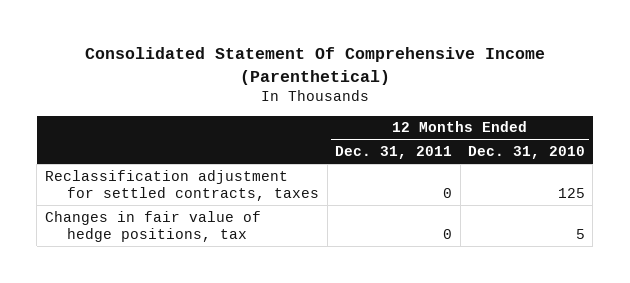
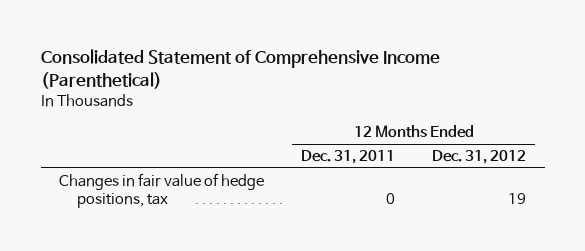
- Consolidated Statement Of Comprehensive Income (Parenthetical)
+ Consolidated Statement of Comprehensive Income (Parenthetical)
- | 12 Months Ended Dec. 31, 2011 | 12 Months Ended Dec. 31, 2010
+ | 12 Months Ended Dec. 31, 2011 | 12 Months Ended Dec. 31, 2012
- Reclassification adjustment for settled contracts, taxes | 0 | 125

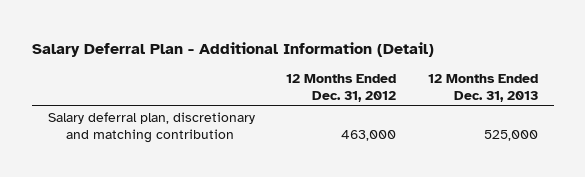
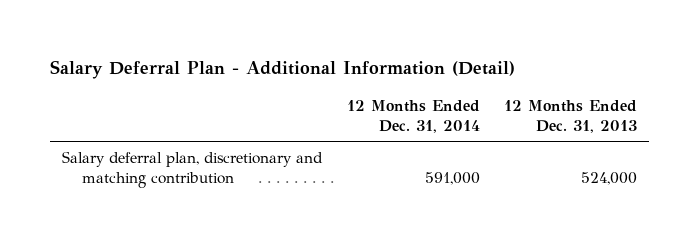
- | 12 Months Ended Dec. 31, 2012 | 12 Months Ended Dec. 31, 2013
+ | 12 Months Ended Dec. 31, 2014 | 12 Months Ended Dec. 31, 2013
- Salary deferral plan, discretionary and matching contribution | 463,000 | 525,000
+ Salary deferral plan, discretionary and matching contribution | 591,000 | 524,000

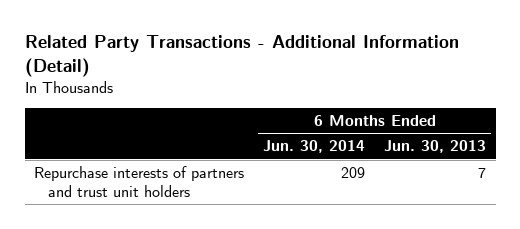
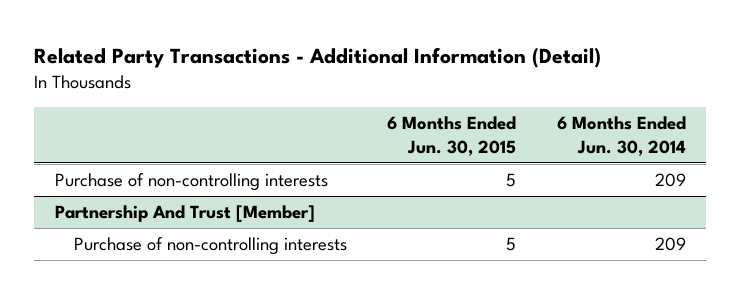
- | 6 Months Ended Jun. 30, 2014 | 6 Months Ended Jun. 30, 2013
+ | 6 Months Ended Jun. 30, 2015 | 6 Months Ended Jun. 30, 2014
- Repurchase interests of partners and trust unit holders | 209 | 7
+ Purchase of non-controlling interests | 5 | 209
+ Partnership And Trust [Member]
+ Purchase of non-controlling interests | 5 | 209

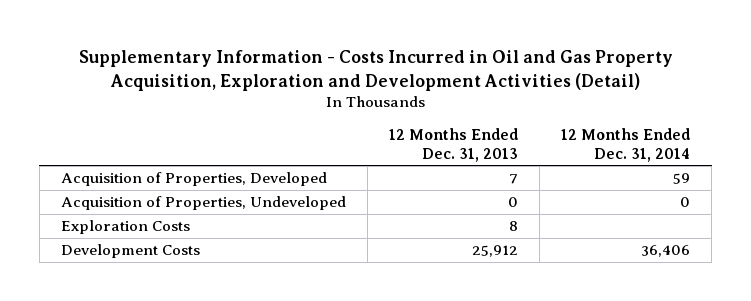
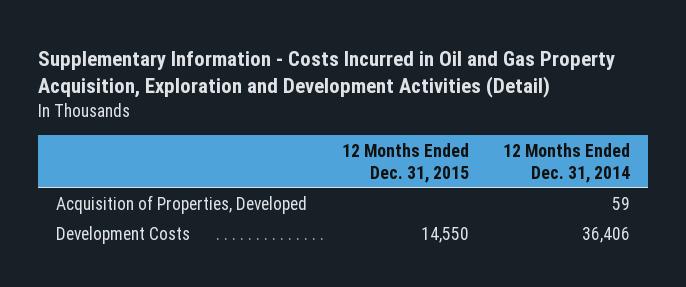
- | 12 Months Ended Dec. 31, 2013 | 12 Months Ended Dec. 31, 2014
+ | 12 Months Ended Dec. 31, 2015 | 12 Months Ended Dec. 31, 2014
- Acquisition of Properties, Undeveloped | 0 | 0
- Exploration Costs | 8 |

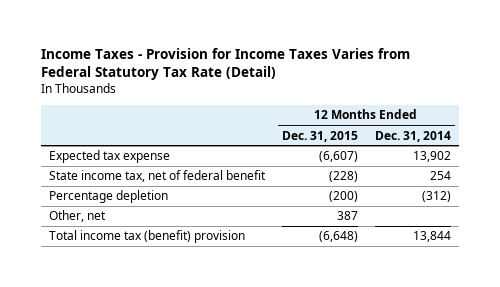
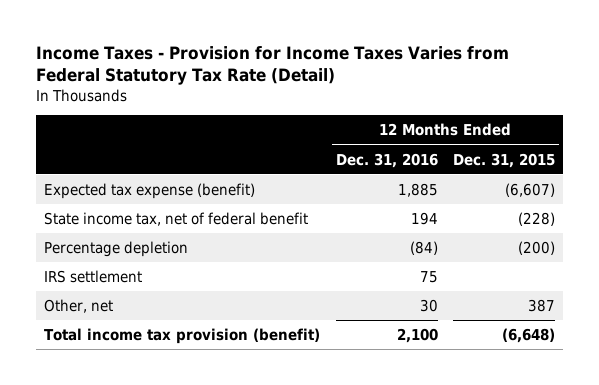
- | 12 Months Ended Dec. 31, 2015 | 12 Months Ended Dec. 31, 2014
+ | 12 Months Ended Dec. 31, 2016 | 12 Months Ended Dec. 31, 2015
- Expected tax expense | (6,607) | 13,902
+ Expected tax expense (benefit) | 1,885 | (6,607)
+ IRS settlement | 75 |
- Total income tax (benefit) provision | (6,648) | 13,844
+ Total income tax provision (benefit) | 2,100 | (6,648)

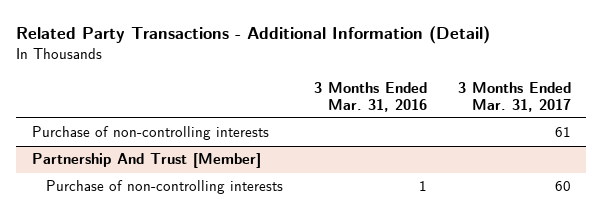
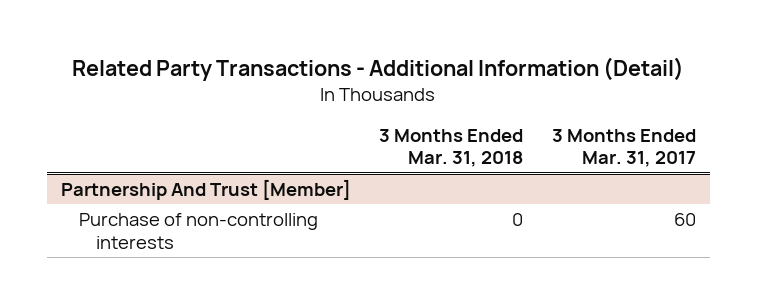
- | 3 Months Ended Mar. 31, 2016 | 3 Months Ended Mar. 31, 2017
+ | 3 Months Ended Mar. 31, 2018 | 3 Months Ended Mar. 31, 2017
- Purchase of non-controlling interests | | 61

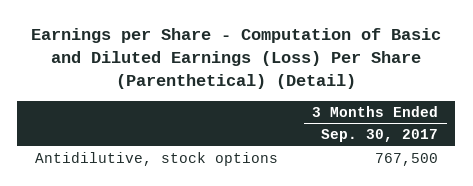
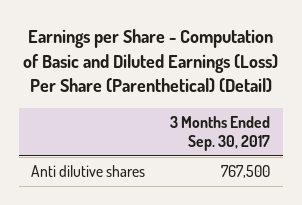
- Antidilutive, stock options | 767,500
+ Anti dilutive shares | 767,500

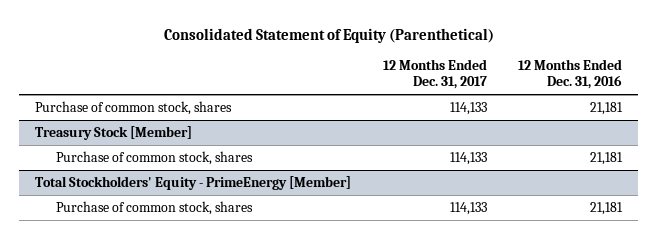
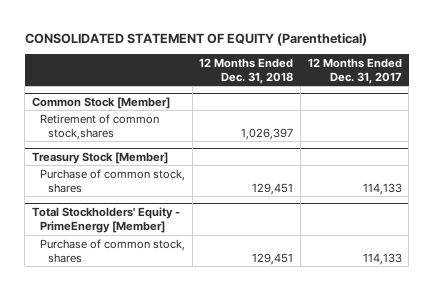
- Consolidated Statement of Equity (Parenthetical)
+ CONSOLIDATED STATEMENT OF EQUITY (Parenthetical)
- | 12 Months Ended Dec. 31, 2017 | 12 Months Ended Dec. 31, 2016
+ | 12 Months Ended Dec. 31, 2018 | 12 Months Ended Dec. 31, 2017
- Purchase of common stock, shares | 114,133 | 21,181
+ Common Stock [Member]
+ Retirement of common stock,shares | 1,026,397 |

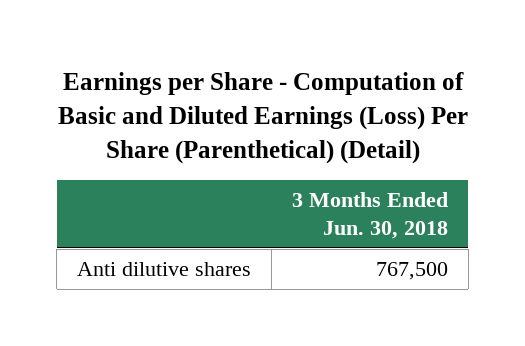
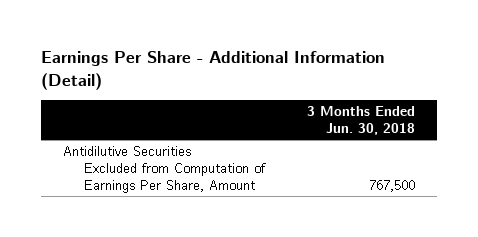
- Earnings per Share - Computation of Basic and Diluted Earnings (Loss) Per Share (Parenthetical) (Detail)
+ Earnings Per Share - Additional Information (Detail)
- Anti dilutive shares | 767,500
+ Antidilutive Securities Excluded from Computation of Earnings Per Share, Amount | 767,500

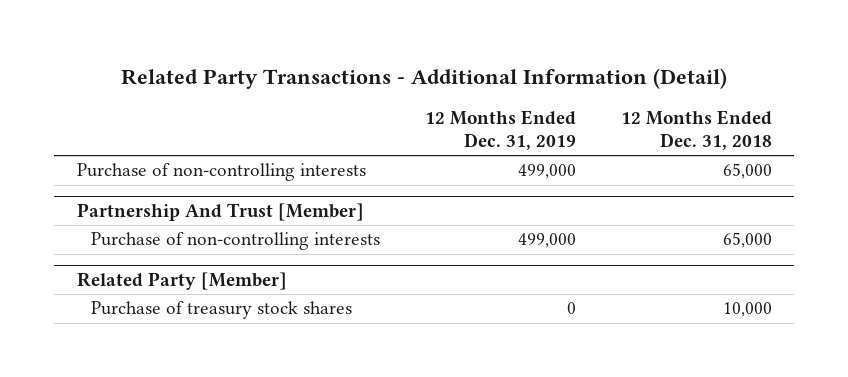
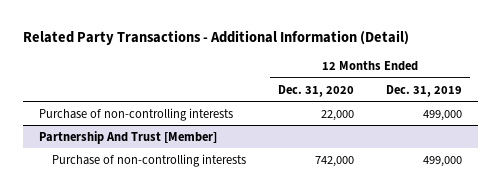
- | 12 Months Ended Dec. 31, 2019 | 12 Months Ended Dec. 31, 2018
+ | 12 Months Ended Dec. 31, 2020 | 12 Months Ended Dec. 31, 2019
- Related Party [Member]
- Purchase of treasury stock shares | 0 | 10,000

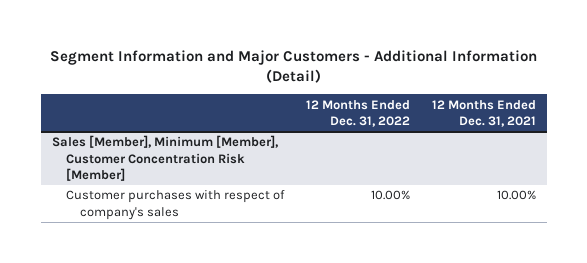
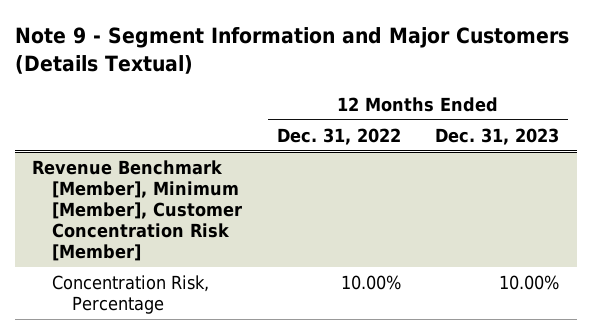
- Segment Information and Major Customers - Additional Information (Detail)
+ Note 9 - Segment Information and Major Customers (Details Textual)
- | 12 Months Ended Dec. 31, 2022 | 12 Months Ended Dec. 31, 2021
+ | 12 Months Ended Dec. 31, 2022 | 12 Months Ended Dec. 31, 2023
- Sales [Member], Minimum [Member], Customer Concentration Risk [Member]
- Customer purchases with respect of company's sales | 10.00% | 10.00%
+ Revenue Benchmark [Member], Minimum [Member], Customer Concentration Risk [Member]
+ Concentration Risk, Percentage | 10.00% | 10.00%

